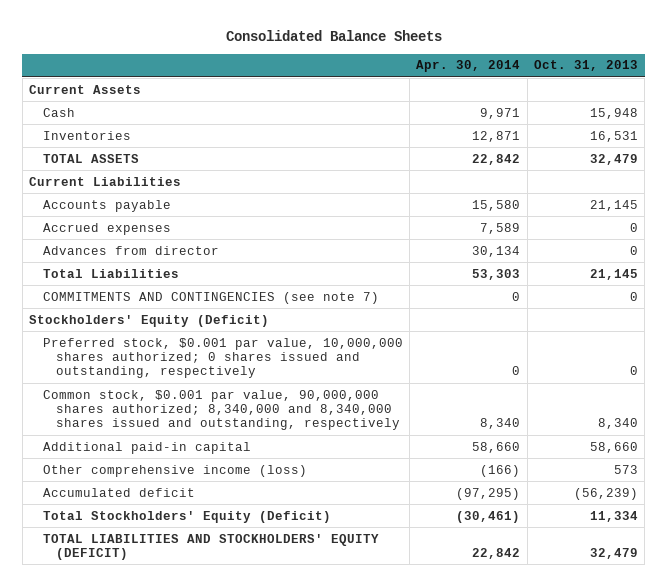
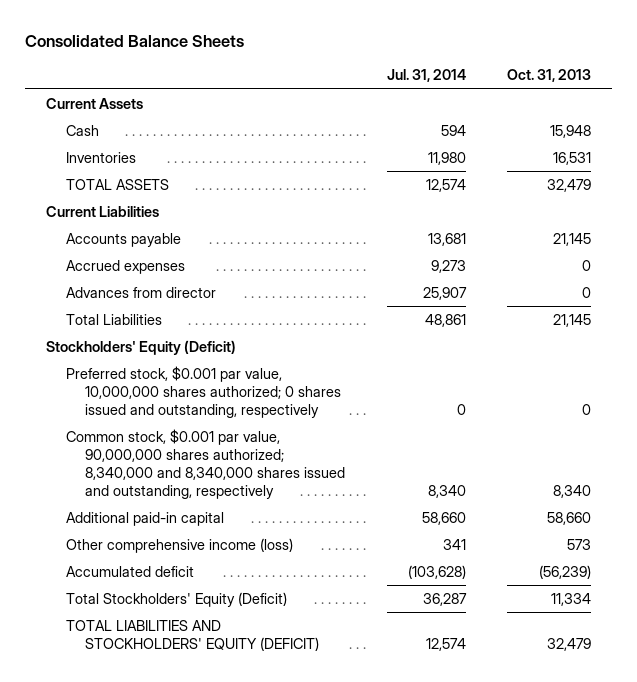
- | Apr. 30, 2014 | Oct. 31, 2013
+ | Jul. 31, 2014 | Oct. 31, 2013
- COMMITMENTS AND CONTINGENCIES (see note 7) | 0 | 0

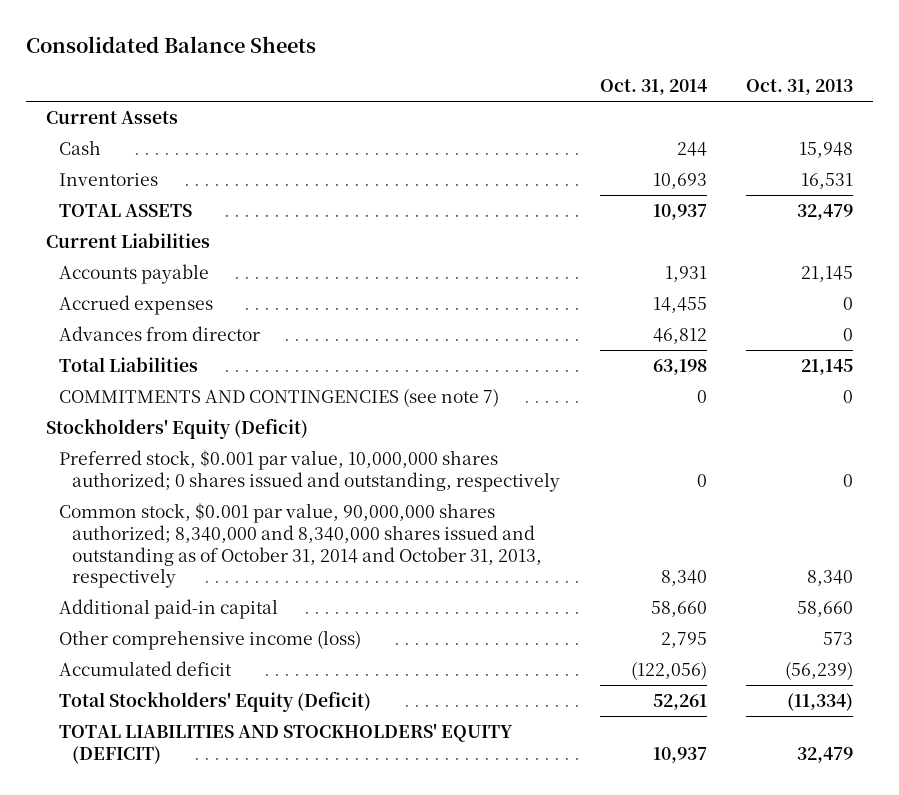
- | Jul. 31, 2014 | Oct. 31, 2013
+ | Oct. 31, 2014 | Oct. 31, 2013
+ COMMITMENTS AND CONTINGENCIES (see note 7) | 0 | 0
- Common stock, $0.001 par value, 90,000,000 shares authorized; 8,340,000 and 8,340,000 shares issued and outstanding, respectively | 8,340 | 8,340
+ Common stock, $0.001 par value, 90,000,000 shares authorized; 8,340,000 and 8,340,000 shares issued and outstanding as of October 31, 2014 and October 31, 2013, respectively | 8,340 | 8,340
- Total Stockholders' Equity (Deficit) | 36,287 | 11,334
+ Total Stockholders' Equity (Deficit) | 52,261 | (11,334)

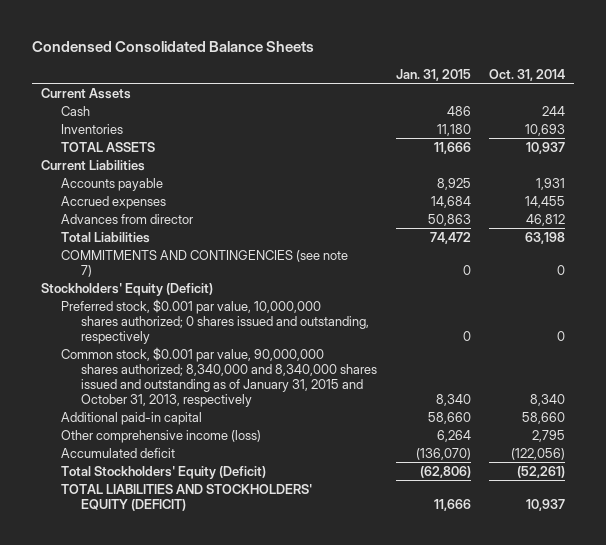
- Consolidated Balance Sheets
+ Condensed Consolidated Balance Sheets
- | Oct. 31, 2014 | Oct. 31, 2013
+ | Jan. 31, 2015 | Oct. 31, 2014
- Common stock, $0.001 par value, 90,000,000 shares authorized; 8,340,000 and 8,340,000 shares issued and outstanding as of October 31, 2014 and October 31, 2013, respectively | 8,340 | 8,340
+ Common stock, $0.001 par value, 90,000,000 shares authorized; 8,340,000 and 8,340,000 shares issued and outstanding as of January 31, 2015 and October 31, 2013, respectively | 8,340 | 8,340
- Total Stockholders' Equity (Deficit) | 52,261 | (11,334)
+ Total Stockholders' Equity (Deficit) | (62,806) | (52,261)

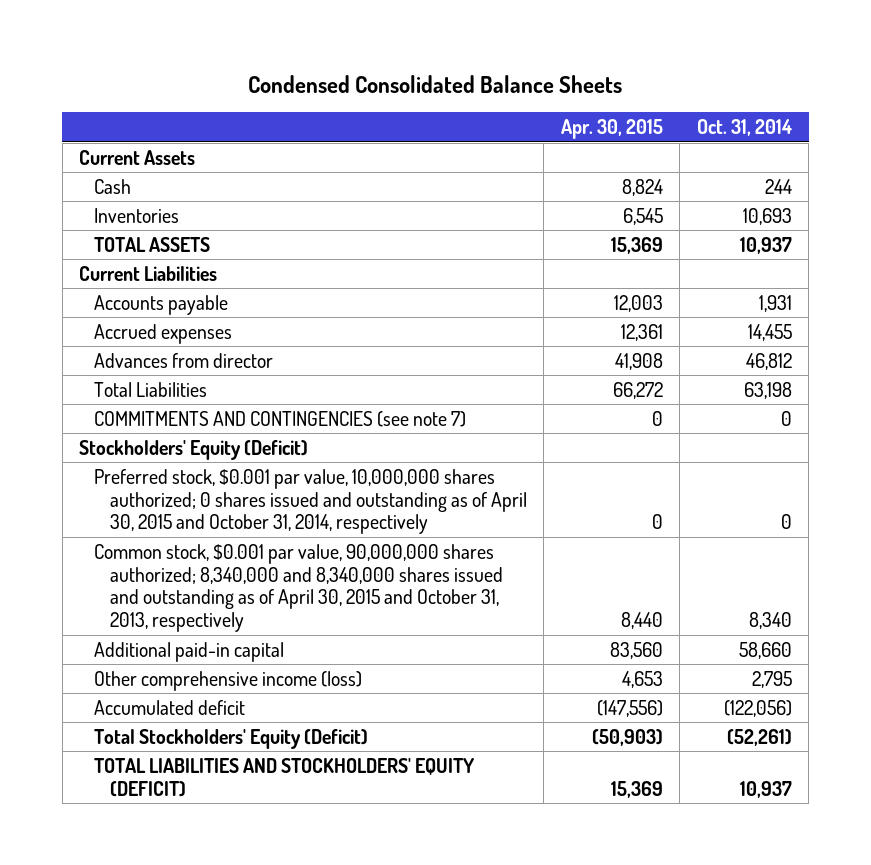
- | Jan. 31, 2015 | Oct. 31, 2014
+ | Apr. 30, 2015 | Oct. 31, 2014
- Preferred stock, $0.001 par value, 10,000,000 shares authorized; 0 shares issued and outstanding, respectively | 0 | 0
- Common stock, $0.001 par value, 90,000,000 shares authorized; 8,340,000 and 8,340,000 shares issued and outstanding as of January 31, 2015 and October 31, 2013, respectively | 8,340 | 8,340
+ Preferred stock, $0.001 par value, 10,000,000 shares authorized; 0 shares issued and outstanding as of April 30, 2015 and October 31, 2014, respectively | 0 | 0
+ Common stock, $0.001 par value, 90,000,000 shares authorized; 8,340,000 and 8,340,000 shares issued and outstanding as of April 30, 2015 and October 31, 2013, respectively | 8,440 | 8,340

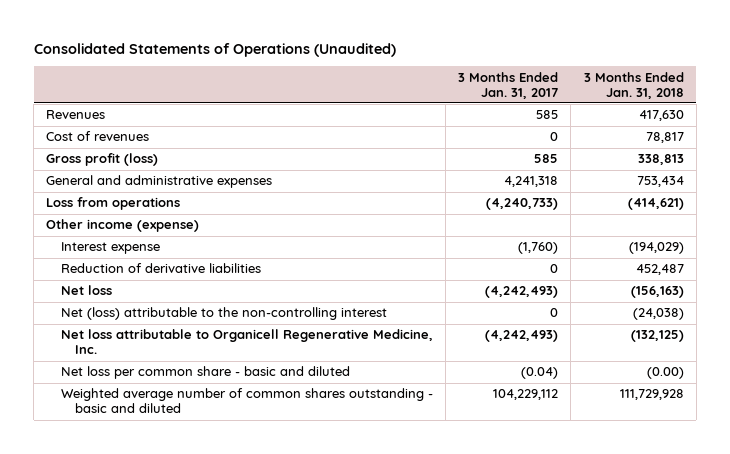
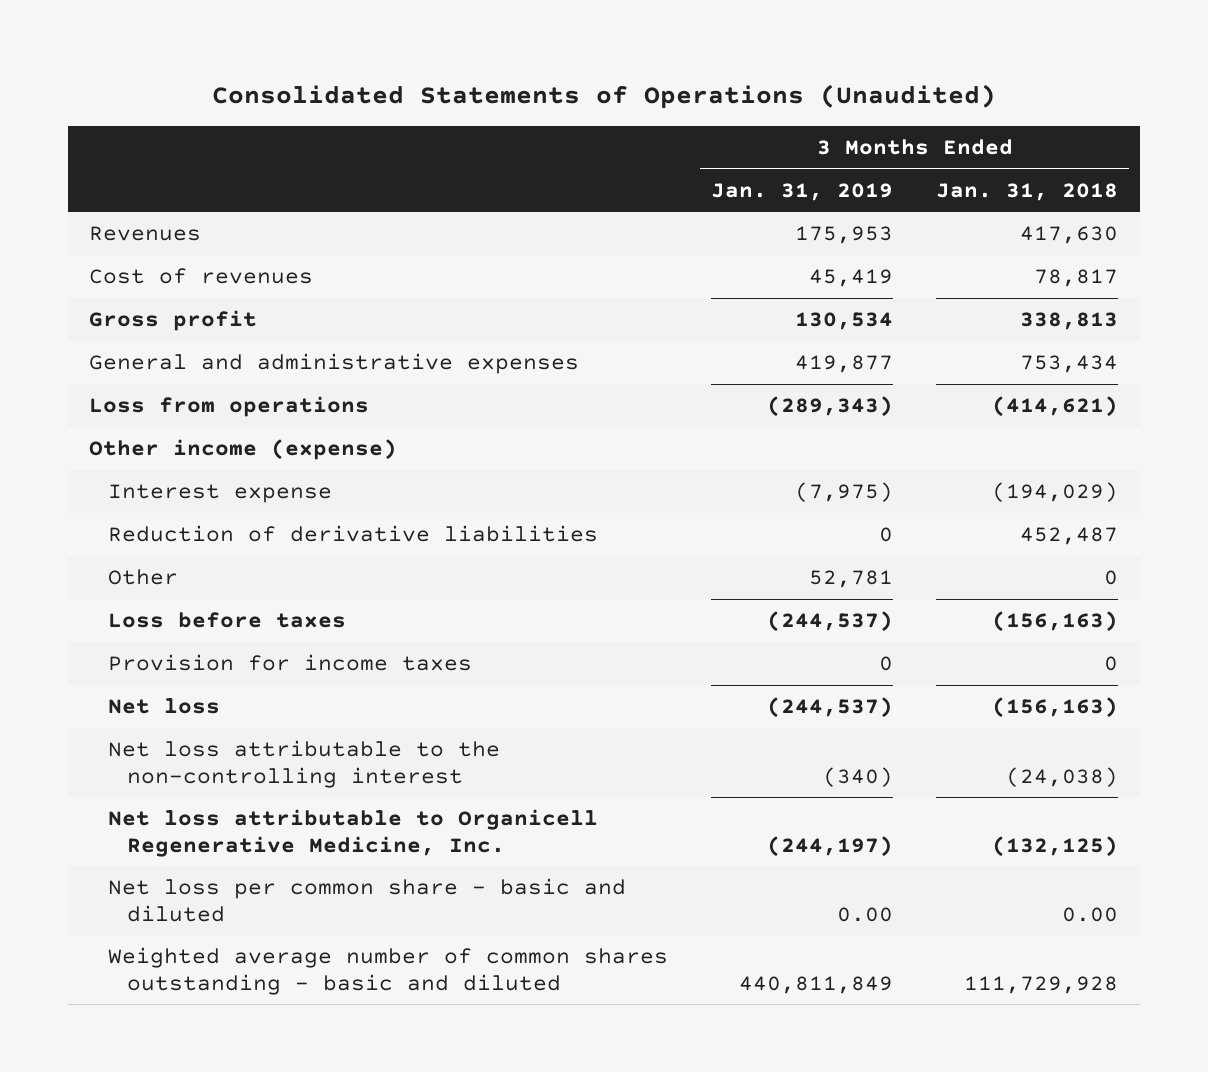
- | 3 Months Ended Jan. 31, 2017 | 3 Months Ended Jan. 31, 2018
+ | 3 Months Ended Jan. 31, 2019 | 3 Months Ended Jan. 31, 2018
- Gross profit (loss) | 585 | 338,813
+ Gross profit | 130,534 | 338,813
+ Other | 52,781 | 0
+ Loss before taxes | (244,537) | (156,163)
+ Provision for income taxes | 0 | 0
- Net (loss) attributable to the non-controlling interest | 0 | (24,038)
+ Net loss attributable to the non-controlling interest | (340) | (24,038)
- Net loss per common share - basic and diluted | (0.04) | (0.00)
+ Net loss per common share - basic and diluted | 0.00 | 0.00

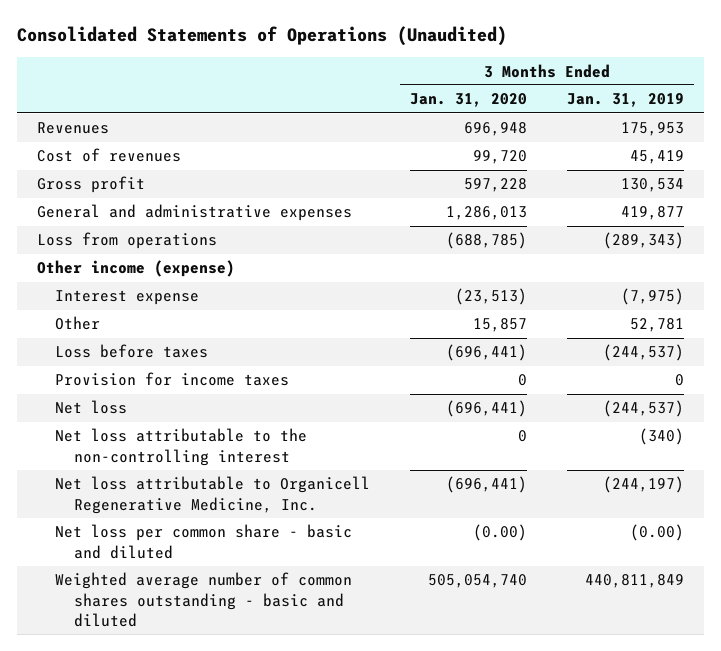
- | 3 Months Ended Jan. 31, 2019 | 3 Months Ended Jan. 31, 2018
+ | 3 Months Ended Jan. 31, 2020 | 3 Months Ended Jan. 31, 2019
- Reduction of derivative liabilities | 0 | 452,487
- Net loss per common share - basic and diluted | 0.00 | 0.00
+ Net loss per common share - basic and diluted | (0.00) | (0.00)

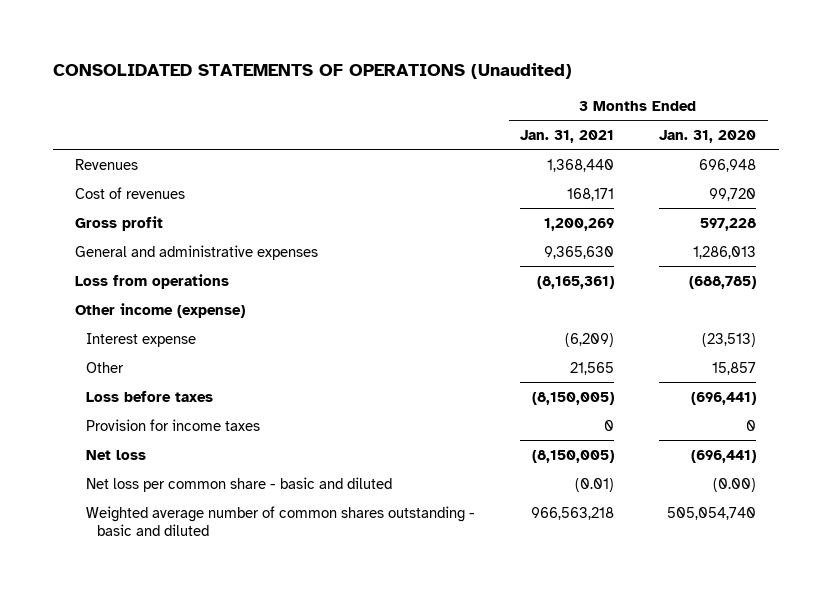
- Consolidated Statements of Operations (Unaudited)
+ CONSOLIDATED STATEMENTS OF OPERATIONS (Unaudited)
- | 3 Months Ended Jan. 31, 2020 | 3 Months Ended Jan. 31, 2019
+ | 3 Months Ended Jan. 31, 2021 | 3 Months Ended Jan. 31, 2020
- Net loss attributable to the non-controlling interest | 0 | (340)
- Net loss attributable to Organicell Regenerative Medicine, Inc. | (696,441) | (244,197)

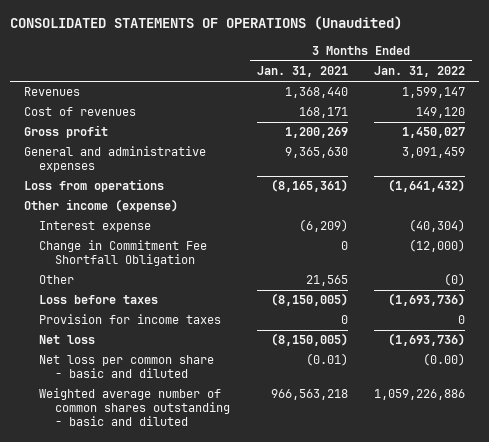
- | 3 Months Ended Jan. 31, 2021 | 3 Months Ended Jan. 31, 2020
+ | 3 Months Ended Jan. 31, 2021 | 3 Months Ended Jan. 31, 2022
+ Change in Commitment Fee Shortfall Obligation | 0 | (12,000)

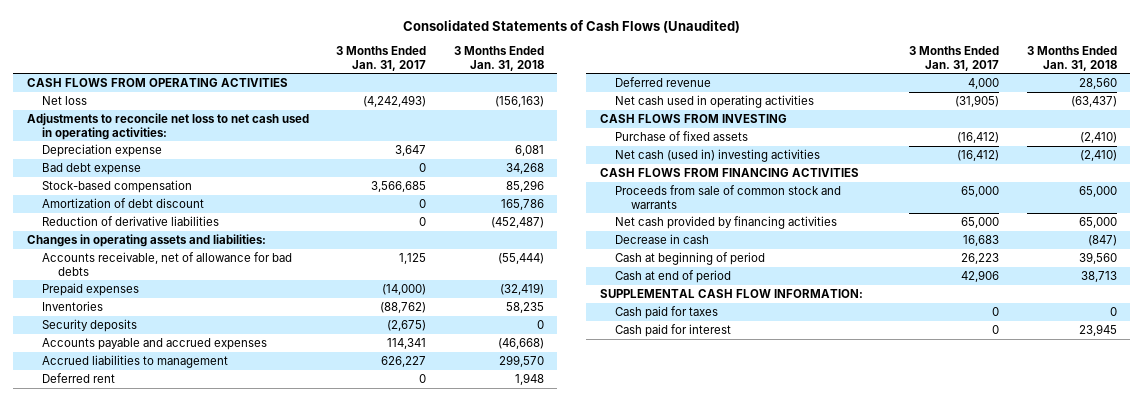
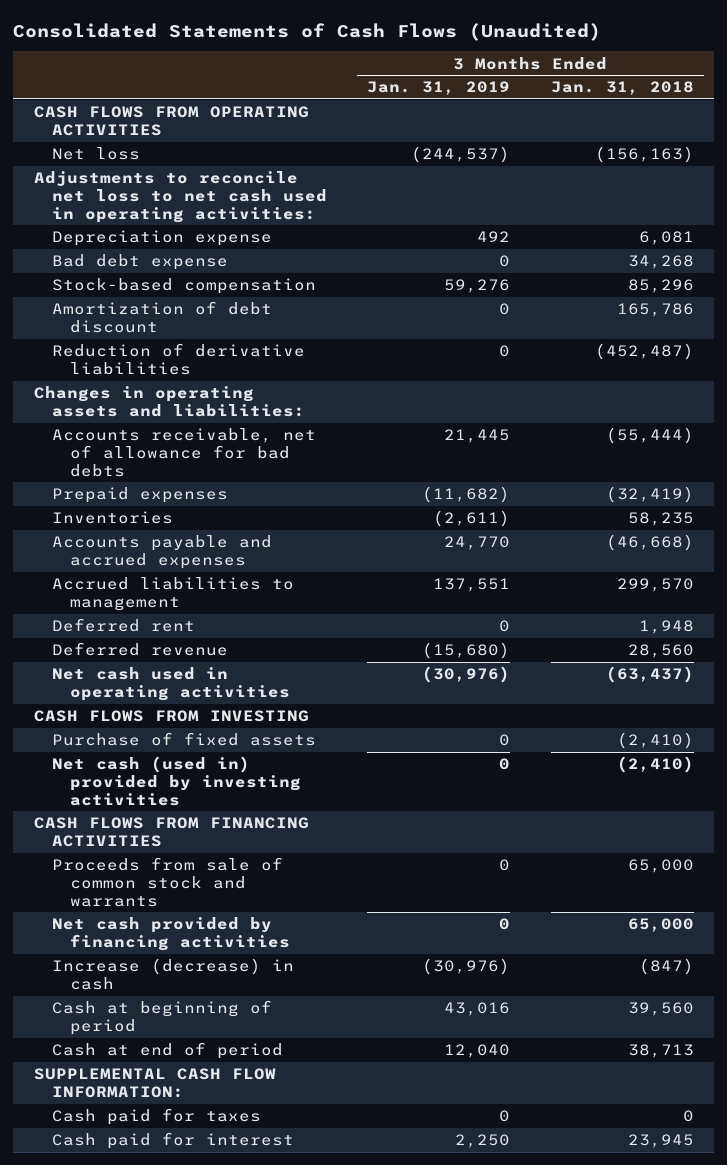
- | 3 Months Ended Jan. 31, 2017 | 3 Months Ended Jan. 31, 2018
+ | 3 Months Ended Jan. 31, 2019 | 3 Months Ended Jan. 31, 2018
- Security deposits | (2,675) | 0
- Net cash (used in) investing activities | (16,412) | (2,410)
+ Net cash (used in) provided by investing activities | 0 | (2,410)
- Decrease in cash | 16,683 | (847)
+ Increase (decrease) in cash | (30,976) | (847)

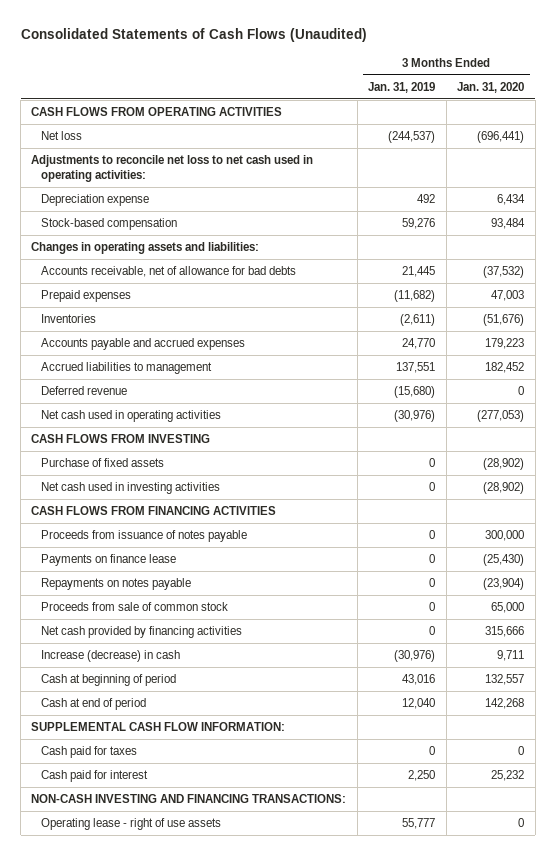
- | 3 Months Ended Jan. 31, 2019 | 3 Months Ended Jan. 31, 2018
+ | 3 Months Ended Jan. 31, 2019 | 3 Months Ended Jan. 31, 2020
- Bad debt expense | 0 | 34,268
- Amortization of debt discount | 0 | 165,786
- Reduction of derivative liabilities | 0 | (452,487)
- Deferred rent | 0 | 1,948
- Net cash (used in) provided by investing activities | 0 | (2,410)
+ Net cash used in investing activities | 0 | (28,902)
- Proceeds from sale of common stock and warrants | 0 | 65,000
+ Proceeds from issuance of notes payable | 0 | 300,000
+ Payments on finance lease | 0 | (25,430)
+ Repayments on notes payable | 0 | (23,904)
+ Proceeds from sale of common stock | 0 | 65,000
+ NON-CASH INVESTING AND FINANCING TRANSACTIONS:
+ Operating lease - right of use assets | 55,777 | 0

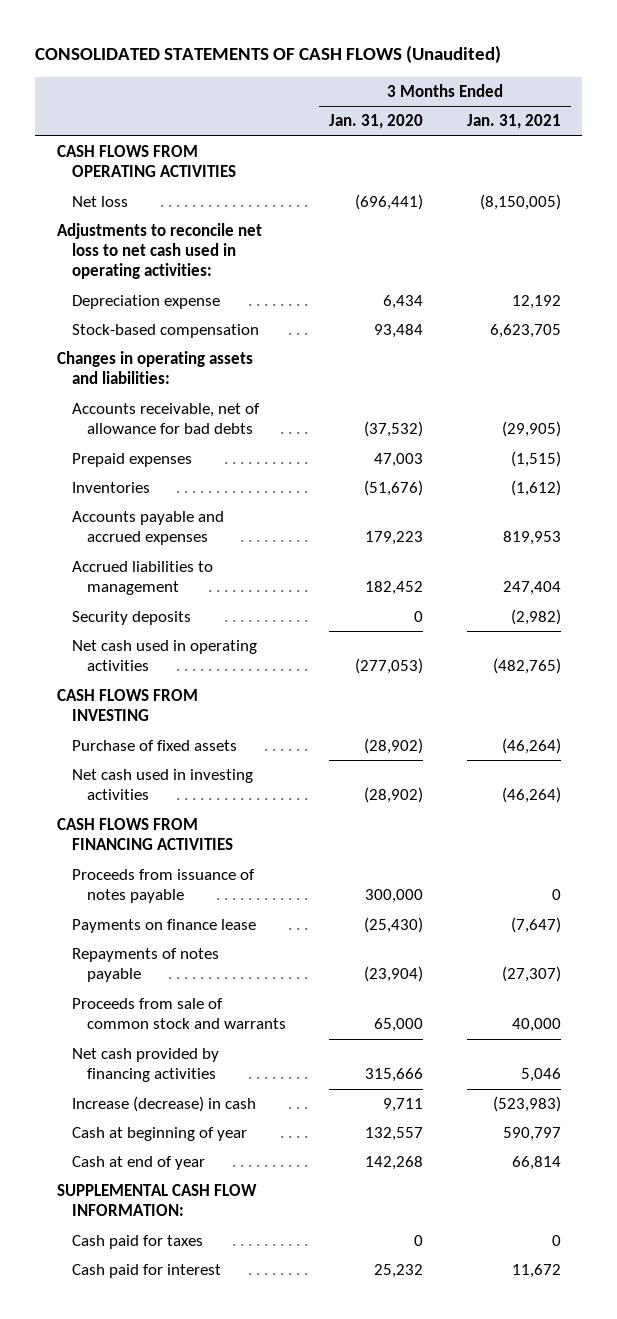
- Consolidated Statements of Cash Flows (Unaudited)
+ CONSOLIDATED STATEMENTS OF CASH FLOWS (Unaudited)
- | 3 Months Ended Jan. 31, 2019 | 3 Months Ended Jan. 31, 2020
+ | 3 Months Ended Jan. 31, 2020 | 3 Months Ended Jan. 31, 2021
- Deferred revenue | (15,680) | 0
+ Security deposits | 0 | (2,982)
- Repayments on notes payable | 0 | (23,904)
- Proceeds from sale of common stock | 0 | 65,000
+ Repayments of notes payable | (23,904) | (27,307)
+ Proceeds from sale of common stock and warrants | 65,000 | 40,000
- Cash at beginning of period | 43,016 | 132,557
- Cash at end of period | 12,040 | 142,268
+ Cash at beginning of year | 132,557 | 590,797
+ Cash at end of year | 142,268 | 66,814
- NON-CASH INVESTING AND FINANCING TRANSACTIONS:
- Operating lease - right of use assets | 55,777 | 0

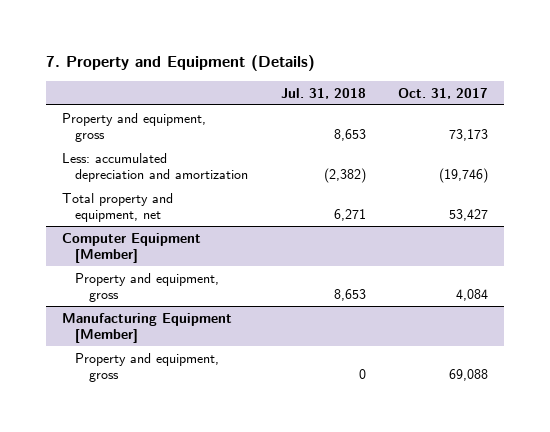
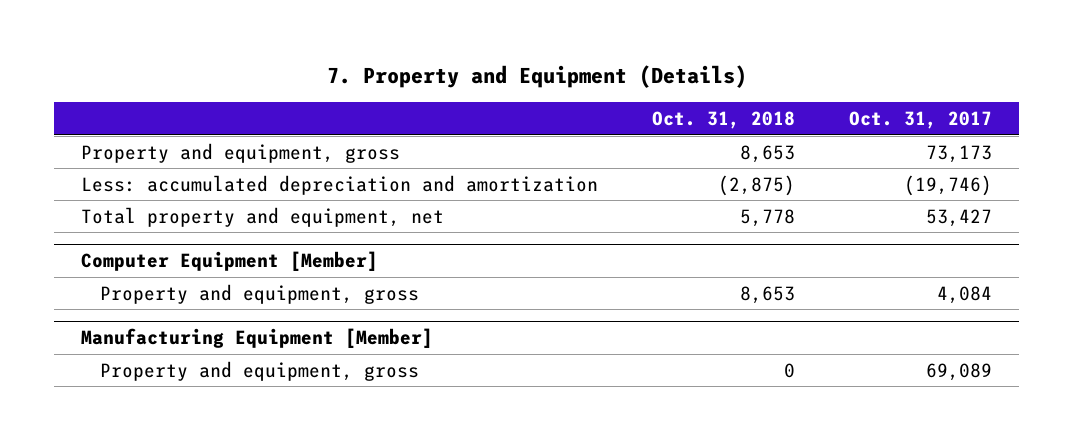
- | Jul. 31, 2018 | Oct. 31, 2017
+ | Oct. 31, 2018 | Oct. 31, 2017
@ Manufacturing Equipment [Member]
- Property and equipment, gross | 0 | 69,088
+ Property and equipment, gross | 0 | 69,089

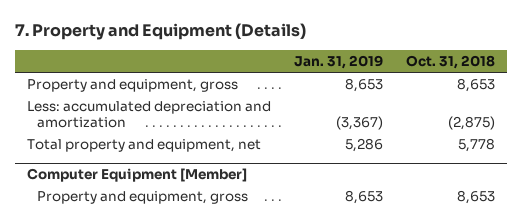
- | Oct. 31, 2018 | Oct. 31, 2017
+ | Jan. 31, 2019 | Oct. 31, 2018
- Manufacturing Equipment [Member]
- Property and equipment, gross | 0 | 69,089

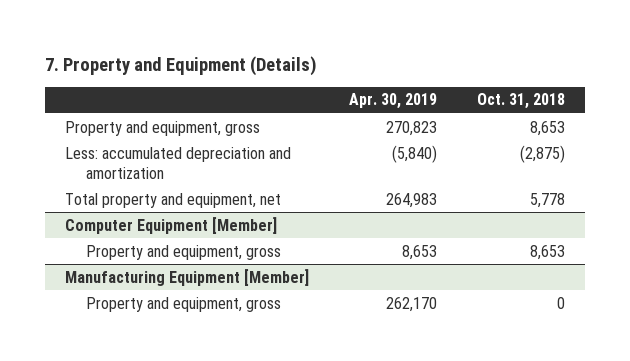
- | Jan. 31, 2019 | Oct. 31, 2018
+ | Apr. 30, 2019 | Oct. 31, 2018
+ Manufacturing Equipment [Member]
+ Property and equipment, gross | 262,170 | 0

